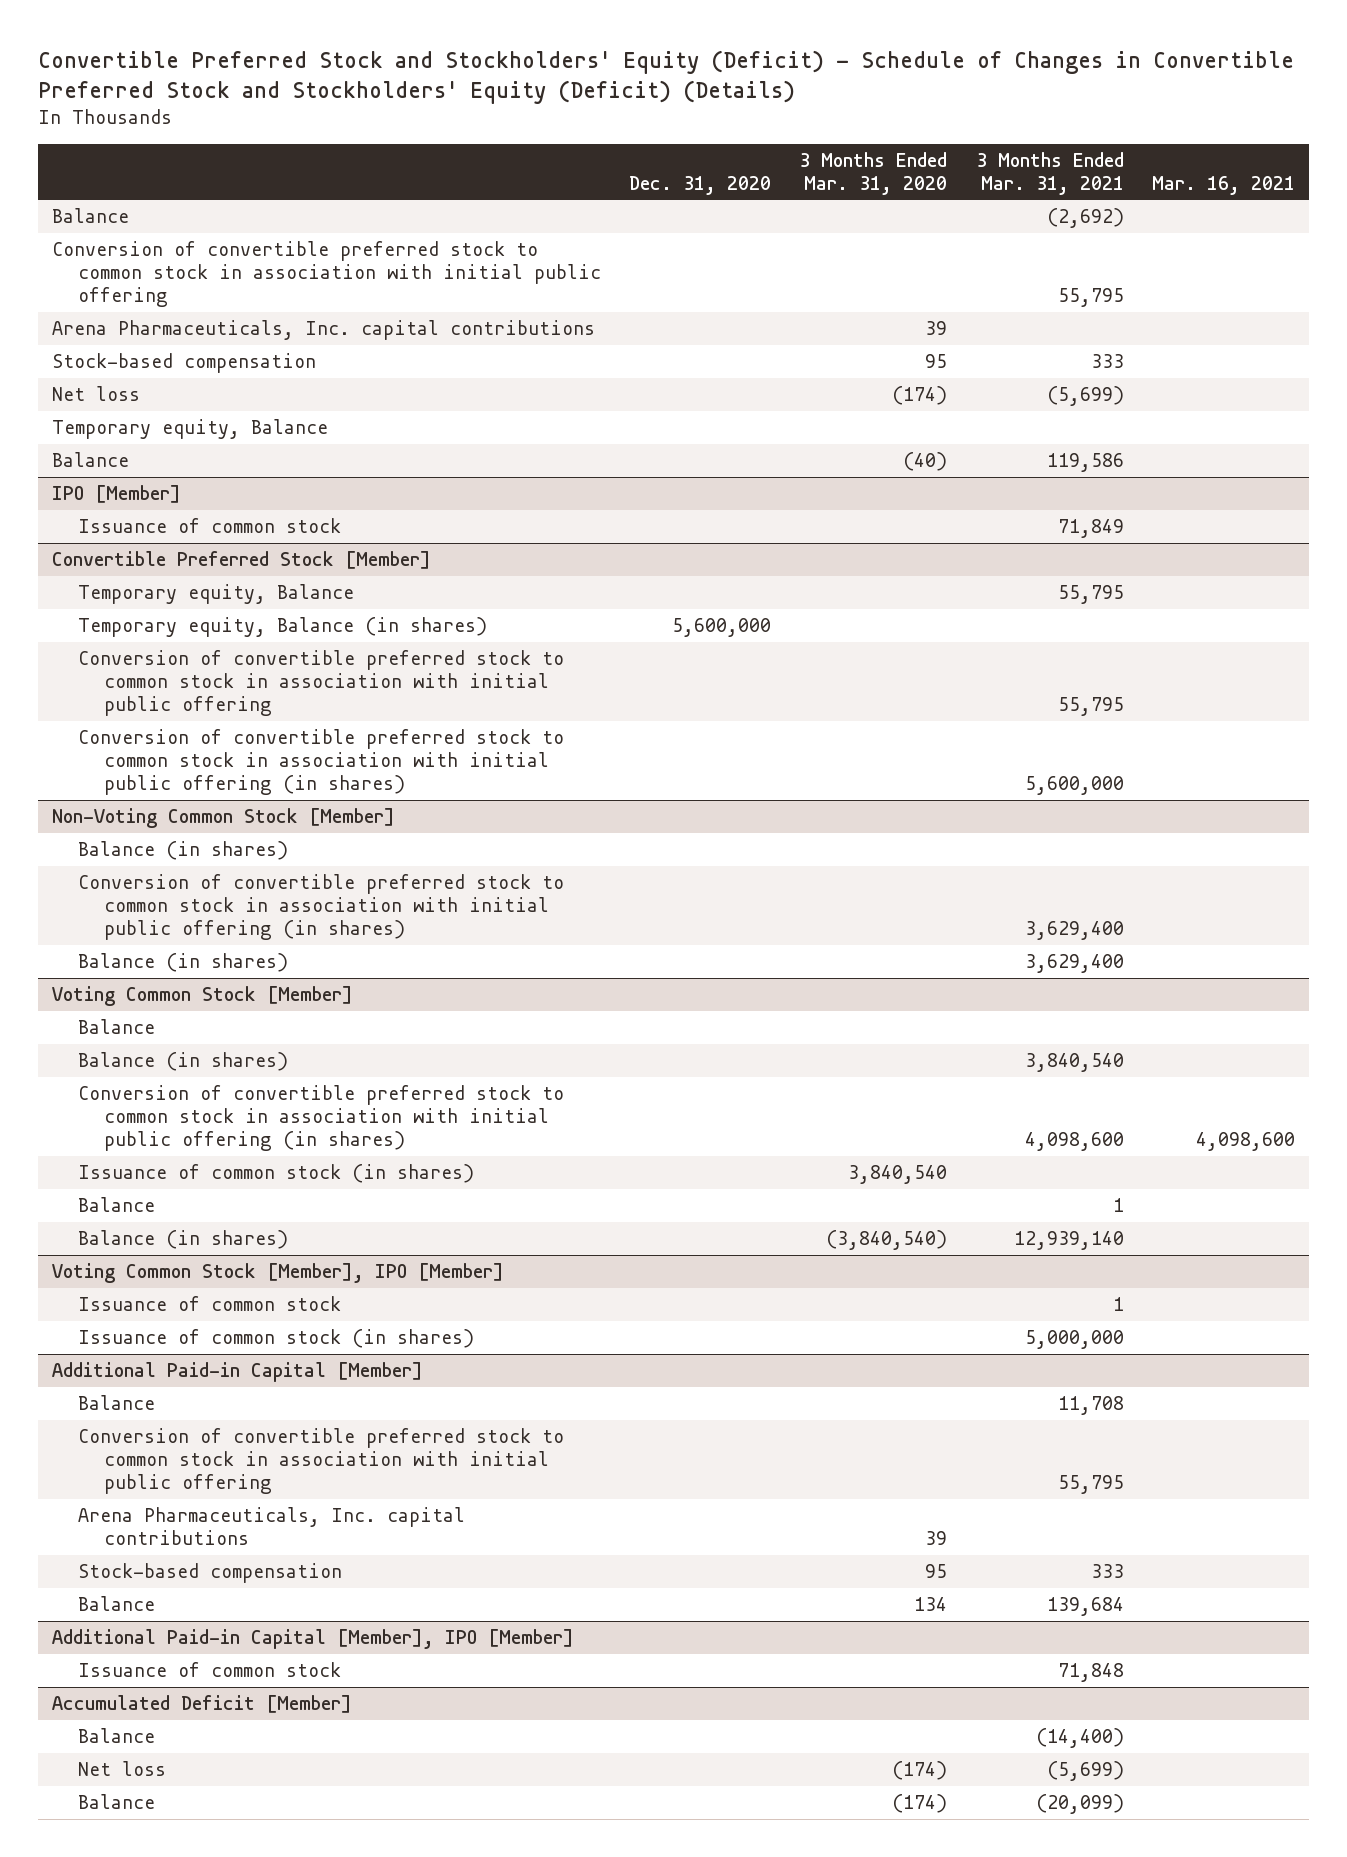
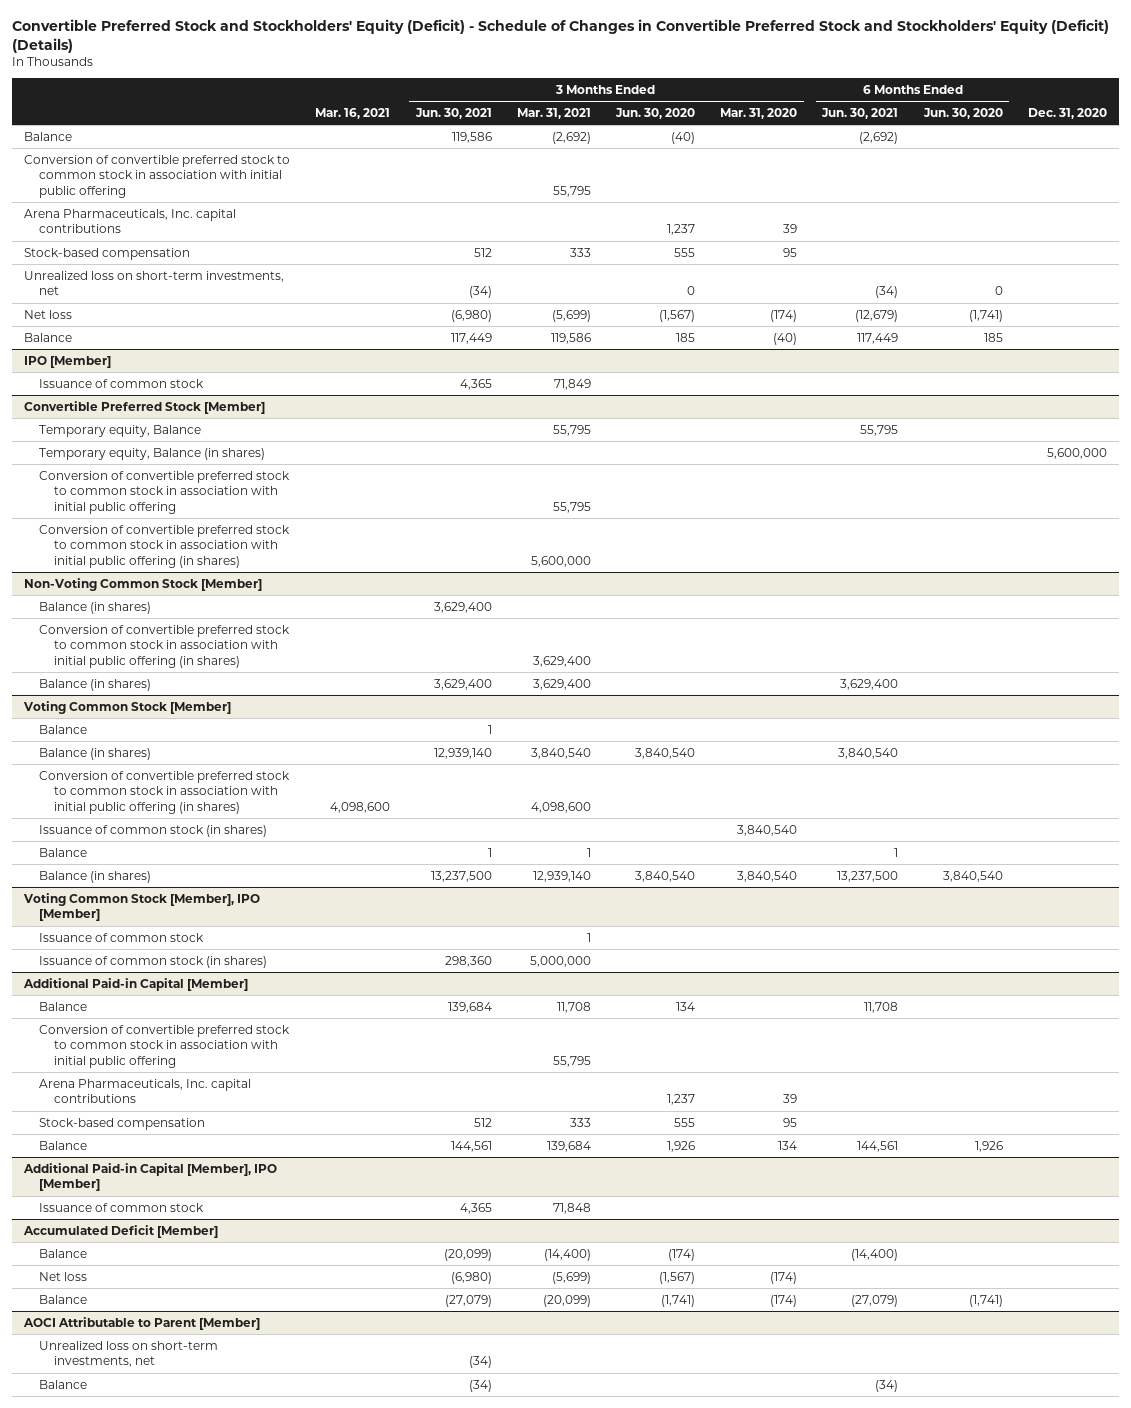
- | Dec. 31, 2020 | 3 Months Ended Mar. 31, 2020 | 3 Months Ended Mar. 31, 2021 | Mar. 16, 2021
+ | Mar. 16, 2021 | 3 Months Ended Jun. 30, 2021 | 3 Months Ended Mar. 31, 2021 | 3 Months Ended Jun. 30, 2020 | 3 Months Ended Mar. 31, 2020 | 6 Months Ended Jun. 30, 2021 | 6 Months Ended Jun. 30, 2020 | Dec. 31, 2020
+ Unrealized loss on short-term investments, net | | (34) | | 0 | | (34) | 0 |
- Temporary equity, Balance
@ Voting Common Stock [Member]
- Balance (in shares) | | (3,840,540) | 12,939,140 |
+ Balance (in shares) | | 13,237,500 | 12,939,140 | 3,840,540 | 3,840,540 | 13,237,500 | 3,840,540 |
+ AOCI Attributable to Parent [Member]
+ Unrealized loss on short-term investments, net | | (34) | | | | | |
+ Balance | | (34) | | | | (34) | |

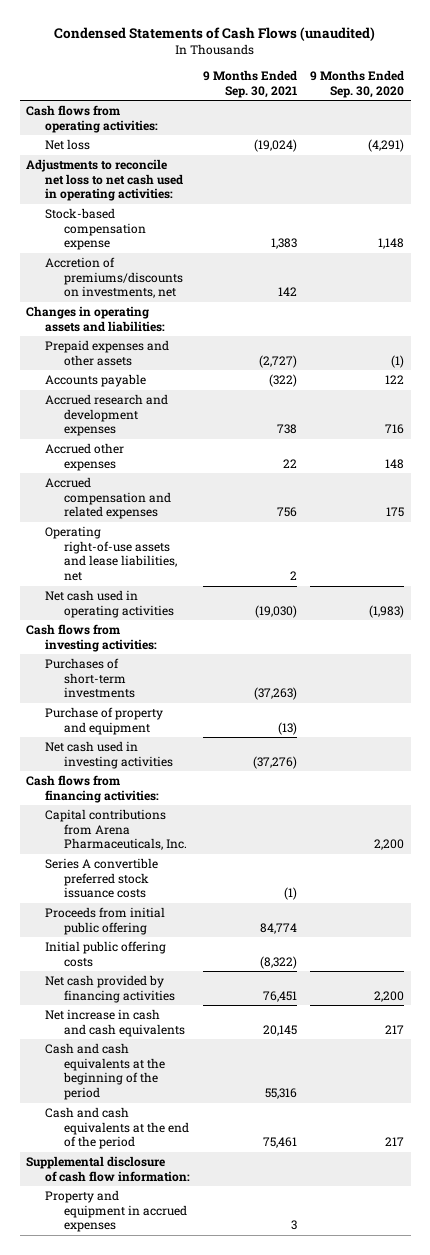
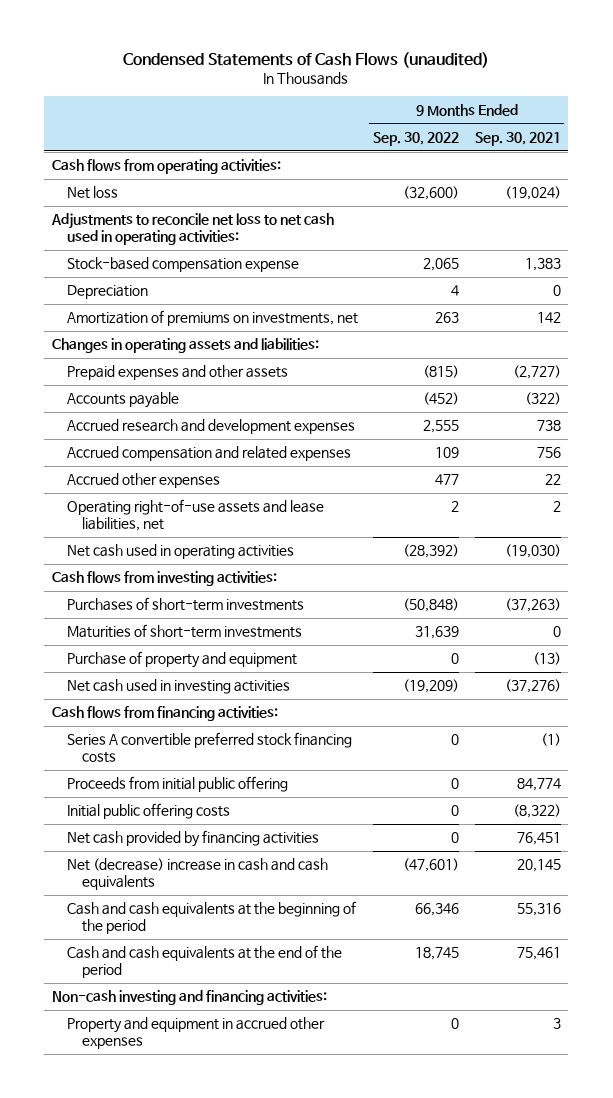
- | 9 Months Ended Sep. 30, 2021 | 9 Months Ended Sep. 30, 2020
+ | 9 Months Ended Sep. 30, 2022 | 9 Months Ended Sep. 30, 2021
- Accretion of premiums/discounts on investments, net | 142 |
+ Depreciation | 4 | 0
+ Amortization of premiums on investments, net | 263 | 142
moved down: Accrued other expenses | 477 | 22
+ Maturities of short-term investments | 31,639 | 0
- Capital contributions from Arena Pharmaceuticals, Inc. | | 2,200
- Series A convertible preferred stock issuance costs | (1) |
+ Series A convertible preferred stock financing costs | 0 | (1)
- Net increase in cash and cash equivalents | 20,145 | 217
+ Net (decrease) increase in cash and cash equivalents | (47,601) | 20,145
- Supplemental disclosure of cash flow information:
- Property and equipment in accrued expenses | 3 |
+ Non-cash investing and financing activities:
+ Property and equipment in accrued other expenses | 0 | 3

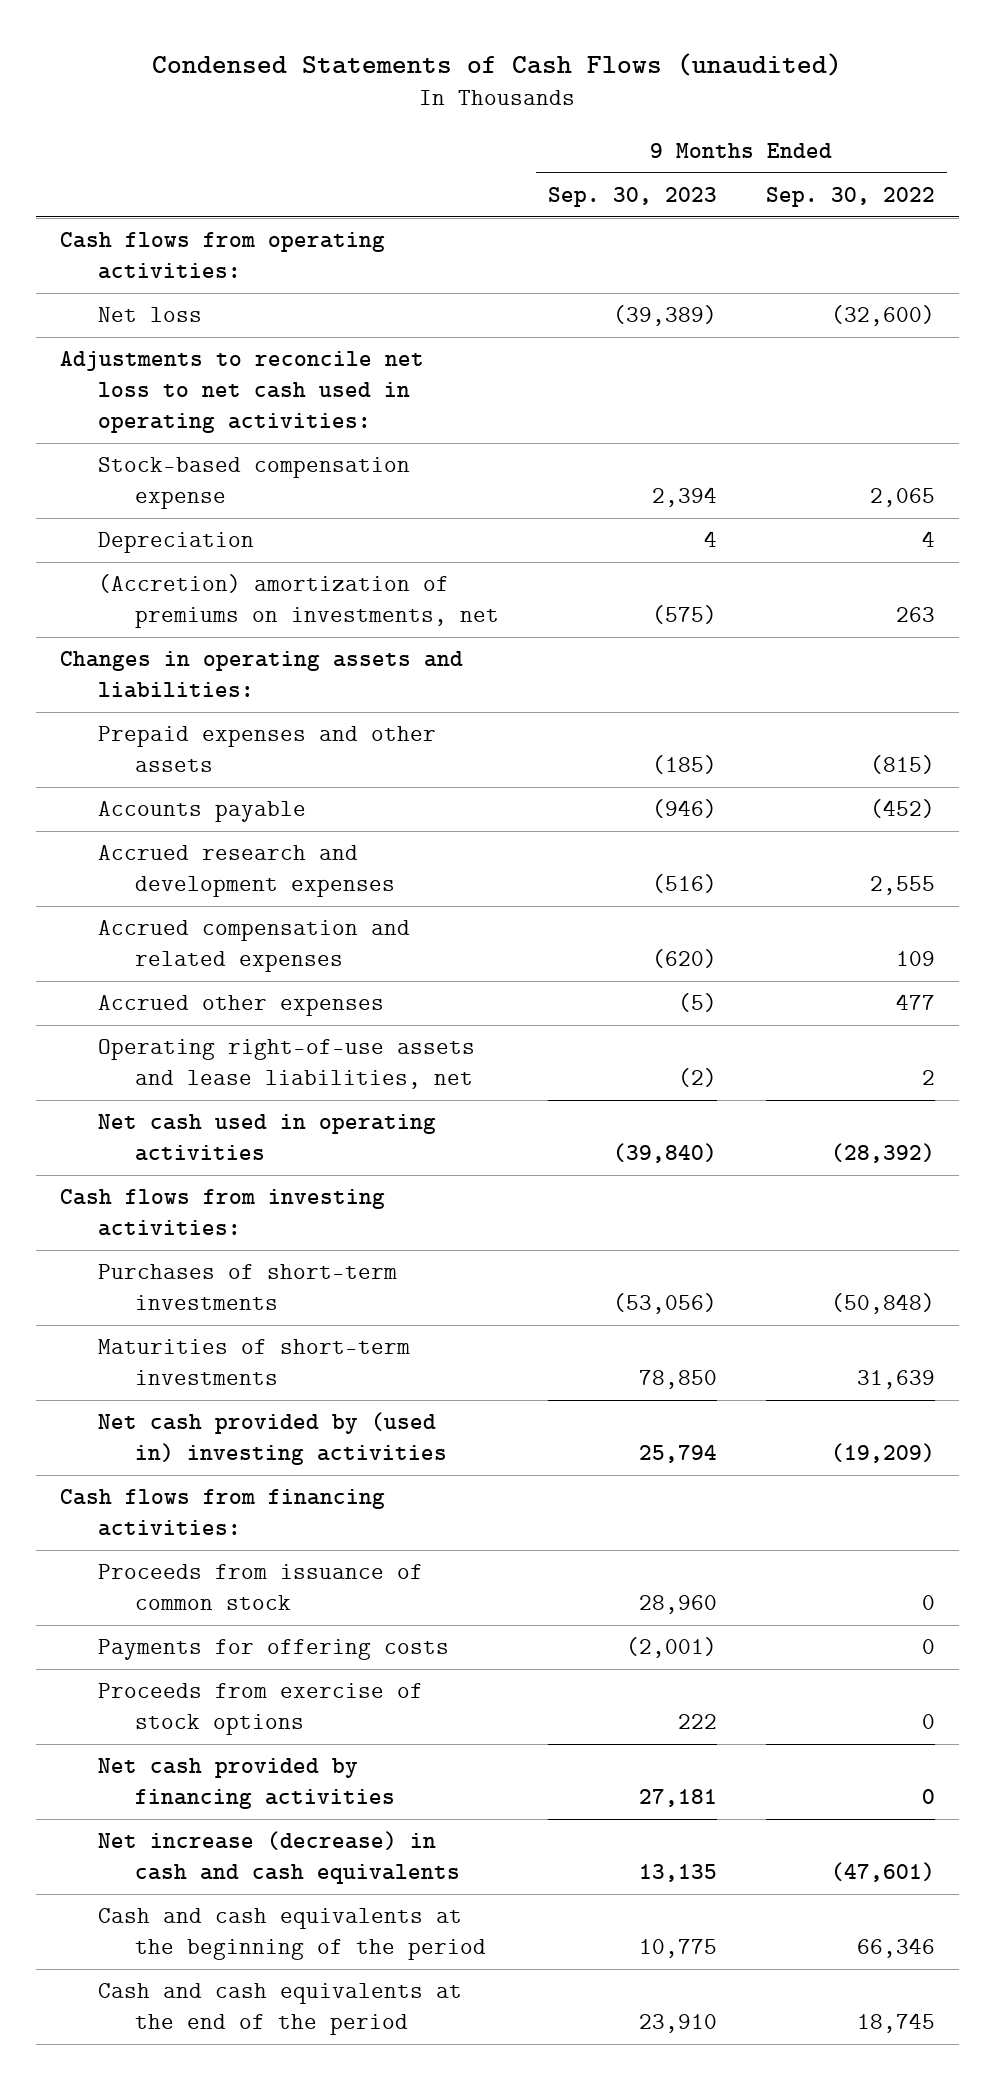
- | 9 Months Ended Sep. 30, 2022 | 9 Months Ended Sep. 30, 2021
+ | 9 Months Ended Sep. 30, 2023 | 9 Months Ended Sep. 30, 2022
- Amortization of premiums on investments, net | 263 | 142
+ (Accretion) amortization of premiums on investments, net | (575) | 263
- Purchase of property and equipment | 0 | (13)
- Net cash used in investing activities | (19,209) | (37,276)
+ Net cash provided by (used in) investing activities | 25,794 | (19,209)
- Series A convertible preferred stock financing costs | 0 | (1)
- Proceeds from initial public offering | 0 | 84,774
- Initial public offering costs | 0 | (8,322)
+ Proceeds from issuance of common stock | 28,960 | 0
+ Payments for offering costs | (2,001) | 0
+ Proceeds from exercise of stock options | 222 | 0
- Net (decrease) increase in cash and cash equivalents | (47,601) | 20,145
+ Net increase (decrease) in cash and cash equivalents | 13,135 | (47,601)
- Non-cash investing and financing activities:
- Property and equipment in accrued other expenses | 0 | 3

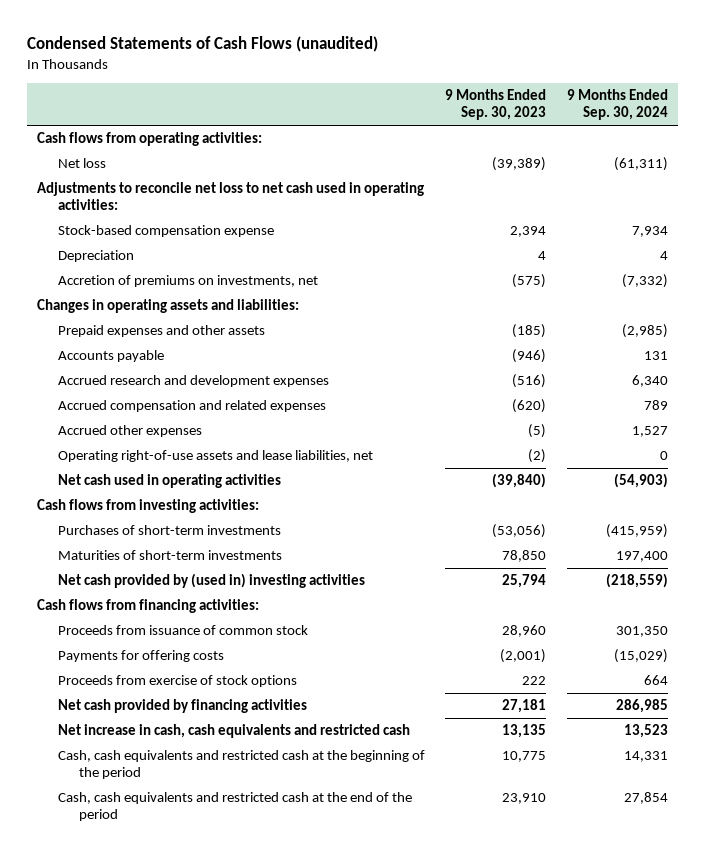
- | 9 Months Ended Sep. 30, 2023 | 9 Months Ended Sep. 30, 2022
+ | 9 Months Ended Sep. 30, 2023 | 9 Months Ended Sep. 30, 2024
- (Accretion) amortization of premiums on investments, net | (575) | 263
+ Accretion of premiums on investments, net | (575) | (7,332)
- Net increase (decrease) in cash and cash equivalents | 13,135 | (47,601)
- Cash and cash equivalents at the beginning of the period | 10,775 | 66,346
- Cash and cash equivalents at the end of the period | 23,910 | 18,745
+ Net increase in cash, cash equivalents and restricted cash | 13,135 | 13,523
+ Cash, cash equivalents and restricted cash at the beginning of the period | 10,775 | 14,331
+ Cash, cash equivalents and restricted cash at the end of the period | 23,910 | 27,854

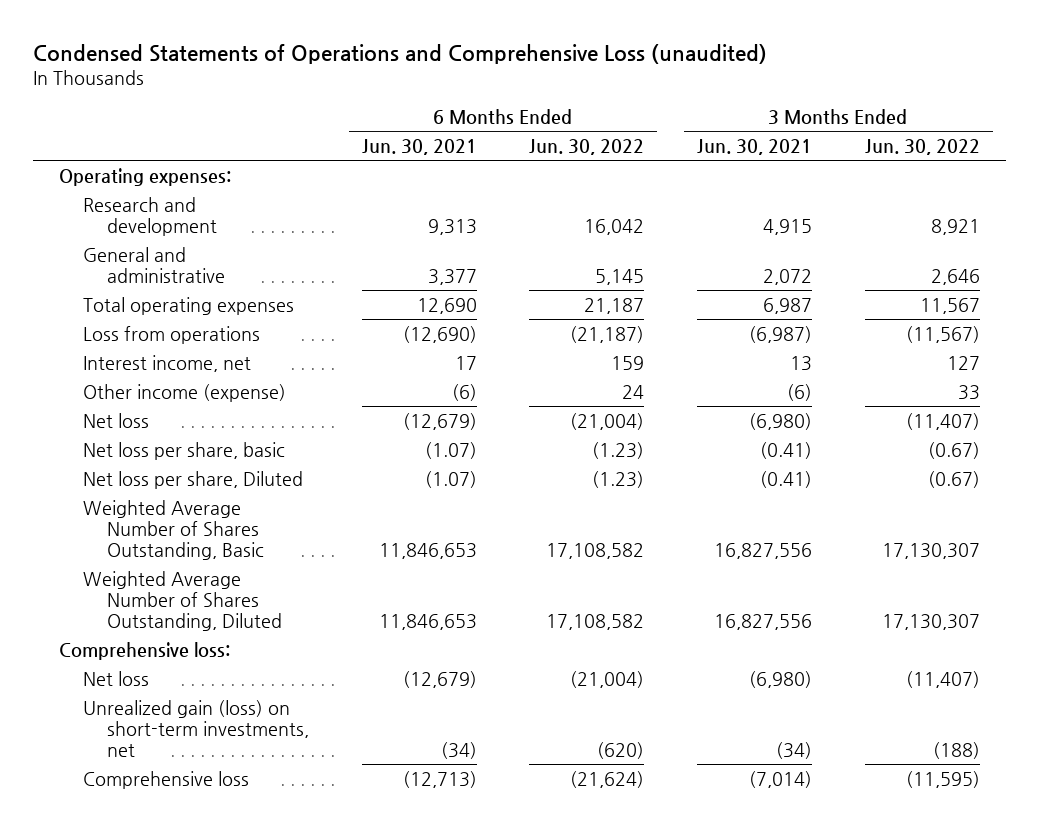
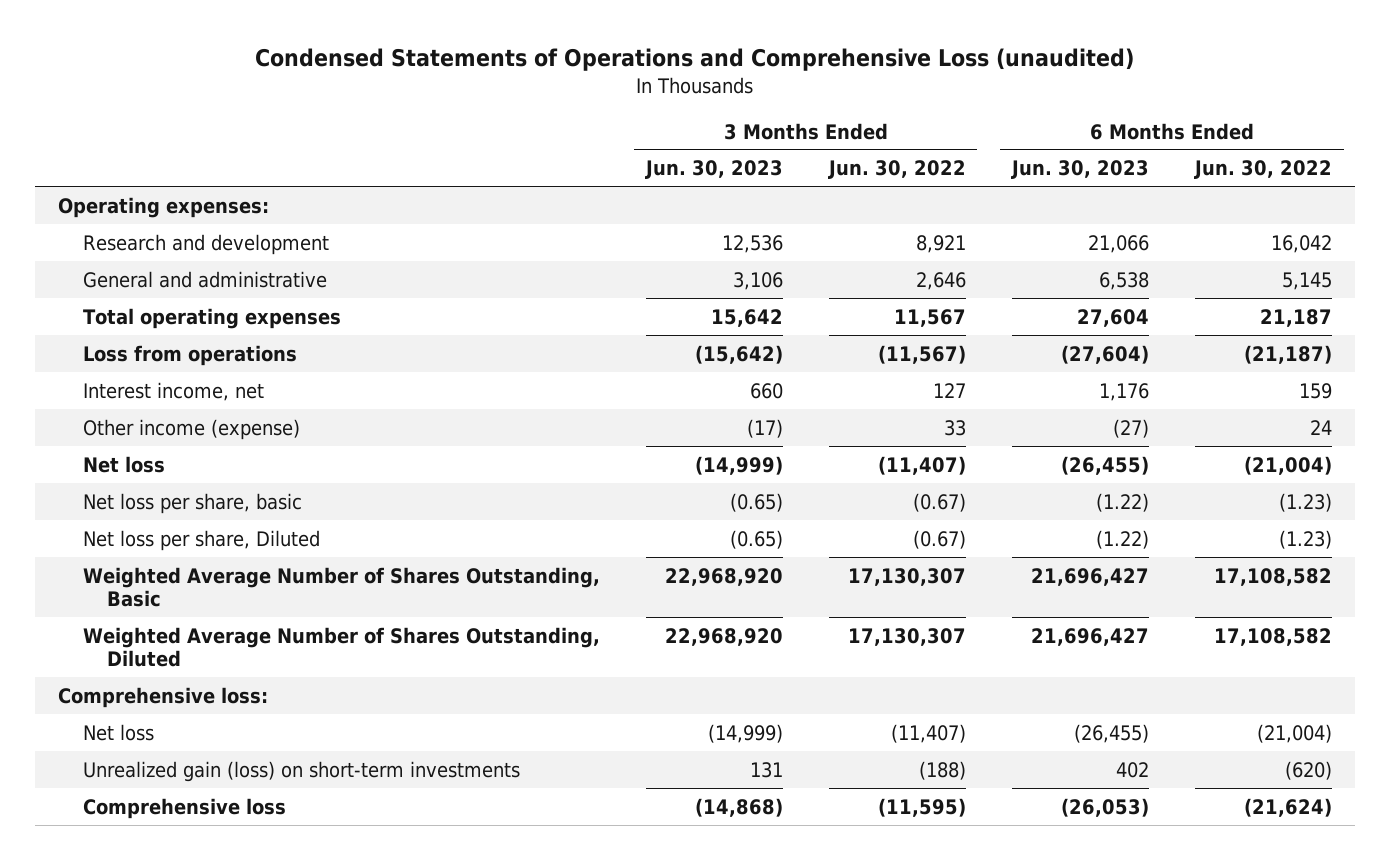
- | 6 Months Ended Jun. 30, 2021 | 6 Months Ended Jun. 30, 2022 | 3 Months Ended Jun. 30, 2021 | 3 Months Ended Jun. 30, 2022
+ | 3 Months Ended Jun. 30, 2023 | 3 Months Ended Jun. 30, 2022 | 6 Months Ended Jun. 30, 2023 | 6 Months Ended Jun. 30, 2022
- Unrealized gain (loss) on short-term investments, net | (34) | (620) | (34) | (188)
+ Unrealized gain (loss) on short-term investments | 131 | (188) | 402 | (620)

